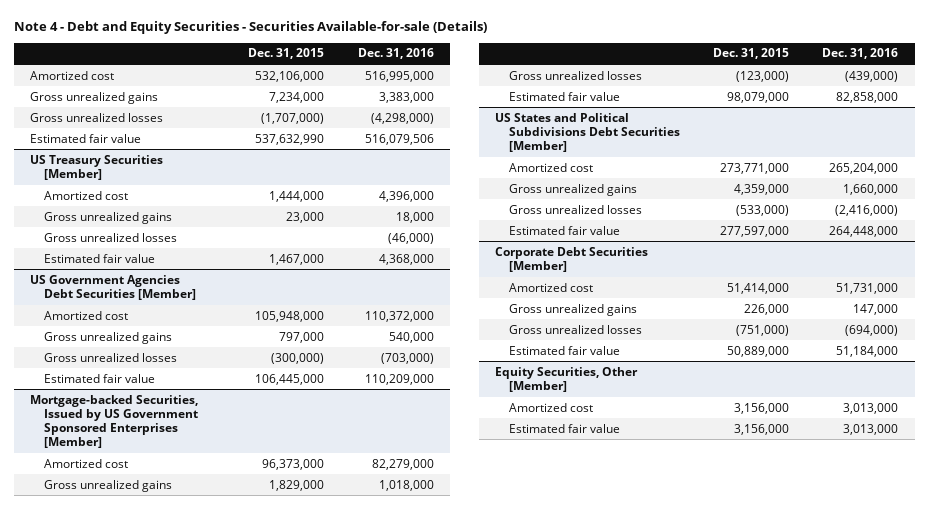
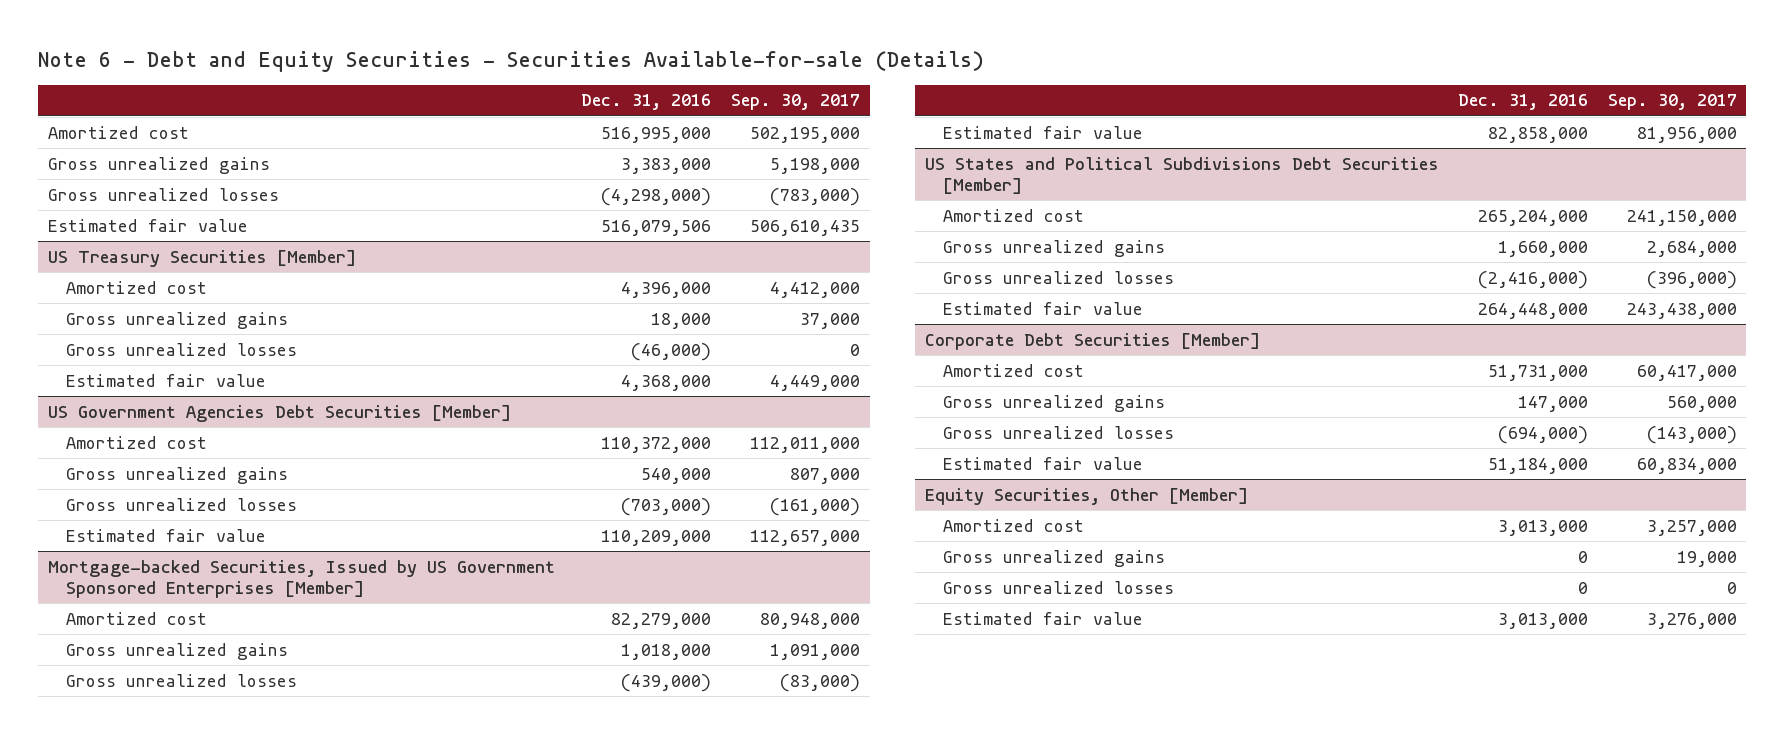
- Note 4 - Debt and Equity Securities - Securities Available-for-sale (Details)
+ Note 6 - Debt and Equity Securities - Securities Available-for-sale (Details)
- | Dec. 31, 2015 | Dec. 31, 2016
+ | Dec. 31, 2016 | Sep. 30, 2017
@ Equity Securities, Other [Member]
+ Gross unrealized gains | 0 | 19,000
+ Gross unrealized losses | 0 | 0

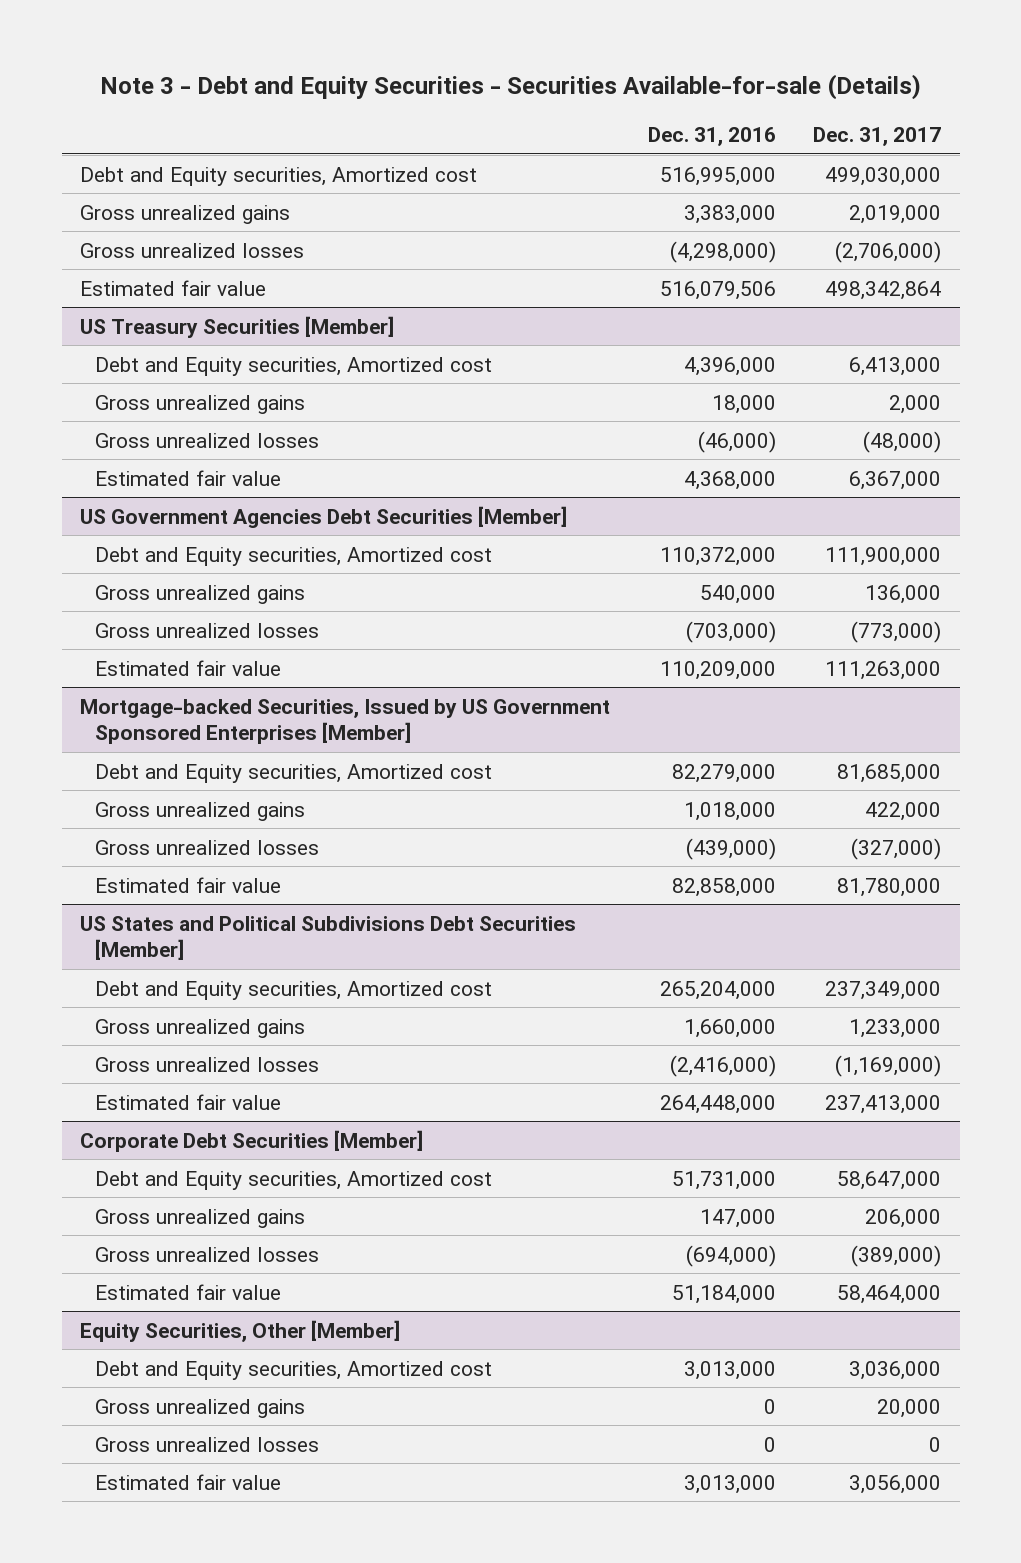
- Note 6 - Debt and Equity Securities - Securities Available-for-sale (Details)
+ Note 3 - Debt and Equity Securities - Securities Available-for-sale (Details)
- | Dec. 31, 2016 | Sep. 30, 2017
+ | Dec. 31, 2016 | Dec. 31, 2017
- Amortized cost | 516,995,000 | 502,195,000
+ Debt and Equity securities, Amortized cost | 516,995,000 | 499,030,000
@ US Treasury Securities [Member]
- Amortized cost | 4,396,000 | 4,412,000
+ Debt and Equity securities, Amortized cost | 4,396,000 | 6,413,000
@ US Government Agencies Debt Securities [Member]
- Amortized cost | 110,372,000 | 112,011,000
+ Debt and Equity securities, Amortized cost | 110,372,000 | 111,900,000
@ Mortgage-backed Securities, Issued by US Government Sponsored Enterprises [Member]
- Amortized cost | 82,279,000 | 80,948,000
+ Debt and Equity securities, Amortized cost | 82,279,000 | 81,685,000
@ US States and Political Subdivisions Debt Securities [Member]
- Amortized cost | 265,204,000 | 241,150,000
+ Debt and Equity securities, Amortized cost | 265,204,000 | 237,349,000
@ Corporate Debt Securities [Member]
- Amortized cost | 51,731,000 | 60,417,000
+ Debt and Equity securities, Amortized cost | 51,731,000 | 58,647,000
@ Equity Securities, Other [Member]
- Amortized cost | 3,013,000 | 3,257,000
+ Debt and Equity securities, Amortized cost | 3,013,000 | 3,036,000

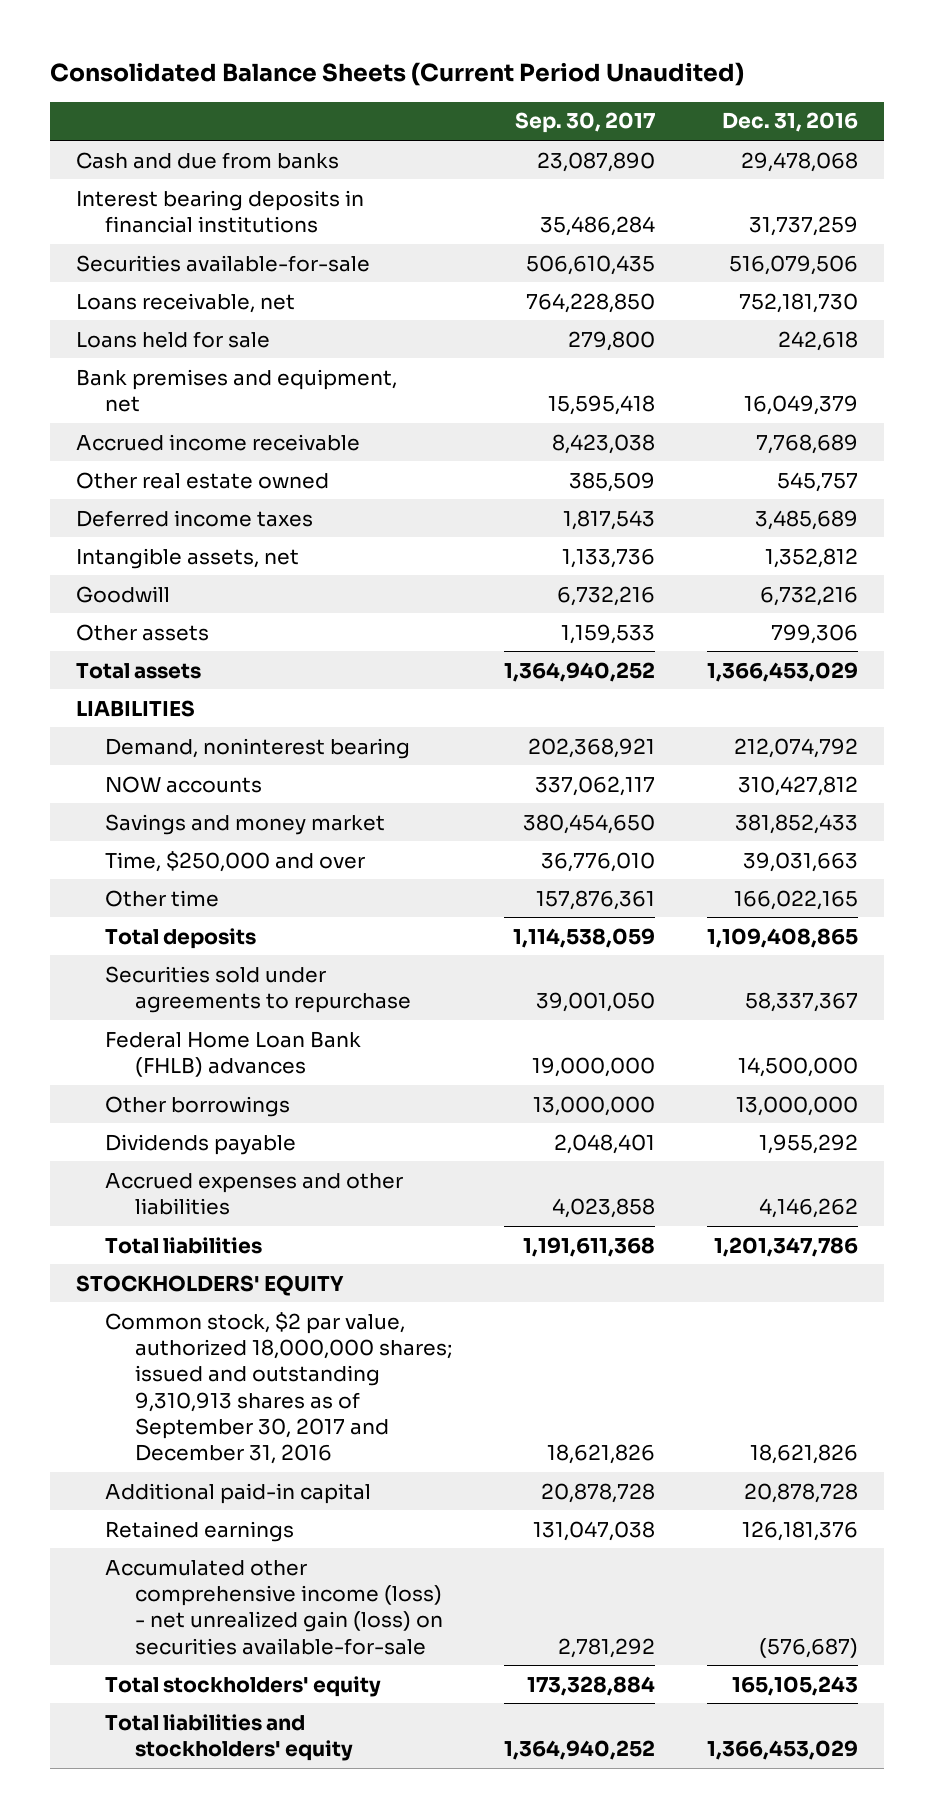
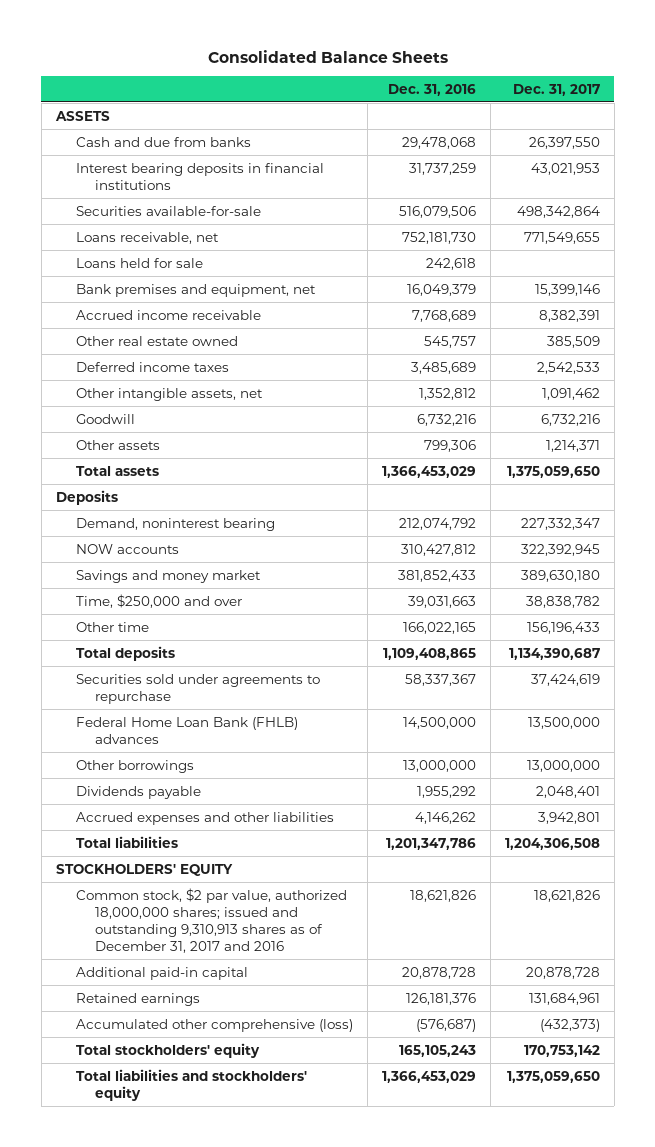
- Consolidated Balance Sheets (Current Period Unaudited)
+ Consolidated Balance Sheets
- | Sep. 30, 2017 | Dec. 31, 2016
+ | Dec. 31, 2016 | Dec. 31, 2017
+ ASSETS
- Intangible assets, net | 1,133,736 | 1,352,812
+ Other intangible assets, net | 1,352,812 | 1,091,462
- LIABILITIES
+ Deposits
- Common stock, $2 par value, authorized 18,000,000 shares; issued and outstanding 9,310,913 shares as of September 30, 2017 and December 31, 2016 | 18,621,826 | 18,621,826
+ Common stock, $2 par value, authorized 18,000,000 shares; issued and outstanding 9,310,913 shares as of December 31, 2017 and 2016 | 18,621,826 | 18,621,826
- Accumulated other comprehensive income (loss) - net unrealized gain (loss) on securities available-for-sale | 2,781,292 | (576,687)
+ Accumulated other comprehensive (loss) | (576,687) | (432,373)

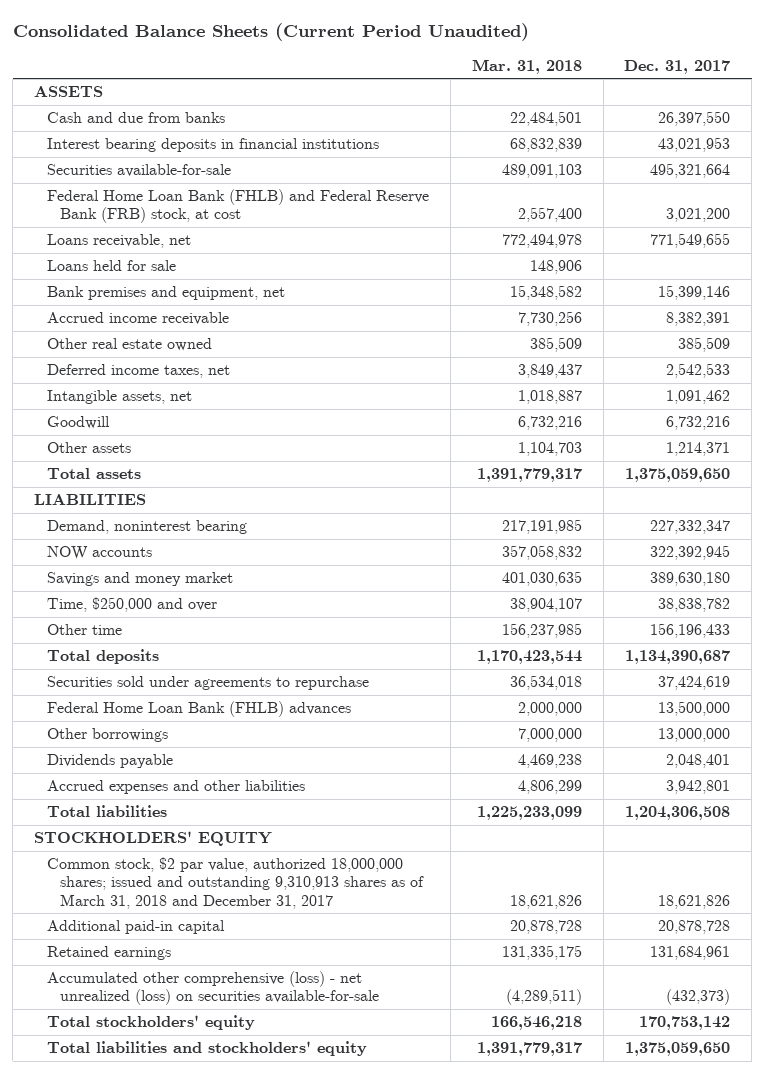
- Consolidated Balance Sheets
+ Consolidated Balance Sheets (Current Period Unaudited)
- | Dec. 31, 2016 | Dec. 31, 2017
+ | Mar. 31, 2018 | Dec. 31, 2017
- Securities available-for-sale | 516,079,506 | 498,342,864
+ Securities available-for-sale | 489,091,103 | 495,321,664
+ Federal Home Loan Bank (FHLB) and Federal Reserve Bank (FRB) stock, at cost | 2,557,400 | 3,021,200
- Deferred income taxes | 3,485,689 | 2,542,533
- Other intangible assets, net | 1,352,812 | 1,091,462
+ Deferred income taxes, net | 3,849,437 | 2,542,533
+ Intangible assets, net | 1,018,887 | 1,091,462
- Deposits
+ LIABILITIES
- Common stock, $2 par value, authorized 18,000,000 shares; issued and outstanding 9,310,913 shares as of December 31, 2017 and 2016 | 18,621,826 | 18,621,826
+ Common stock, $2 par value, authorized 18,000,000 shares; issued and outstanding 9,310,913 shares as of March 31, 2018 and December 31, 2017 | 18,621,826 | 18,621,826
- Accumulated other comprehensive (loss) | (576,687) | (432,373)
+ Accumulated other comprehensive (loss) - net unrealized (loss) on securities available-for-sale | (4,289,511) | (432,373)

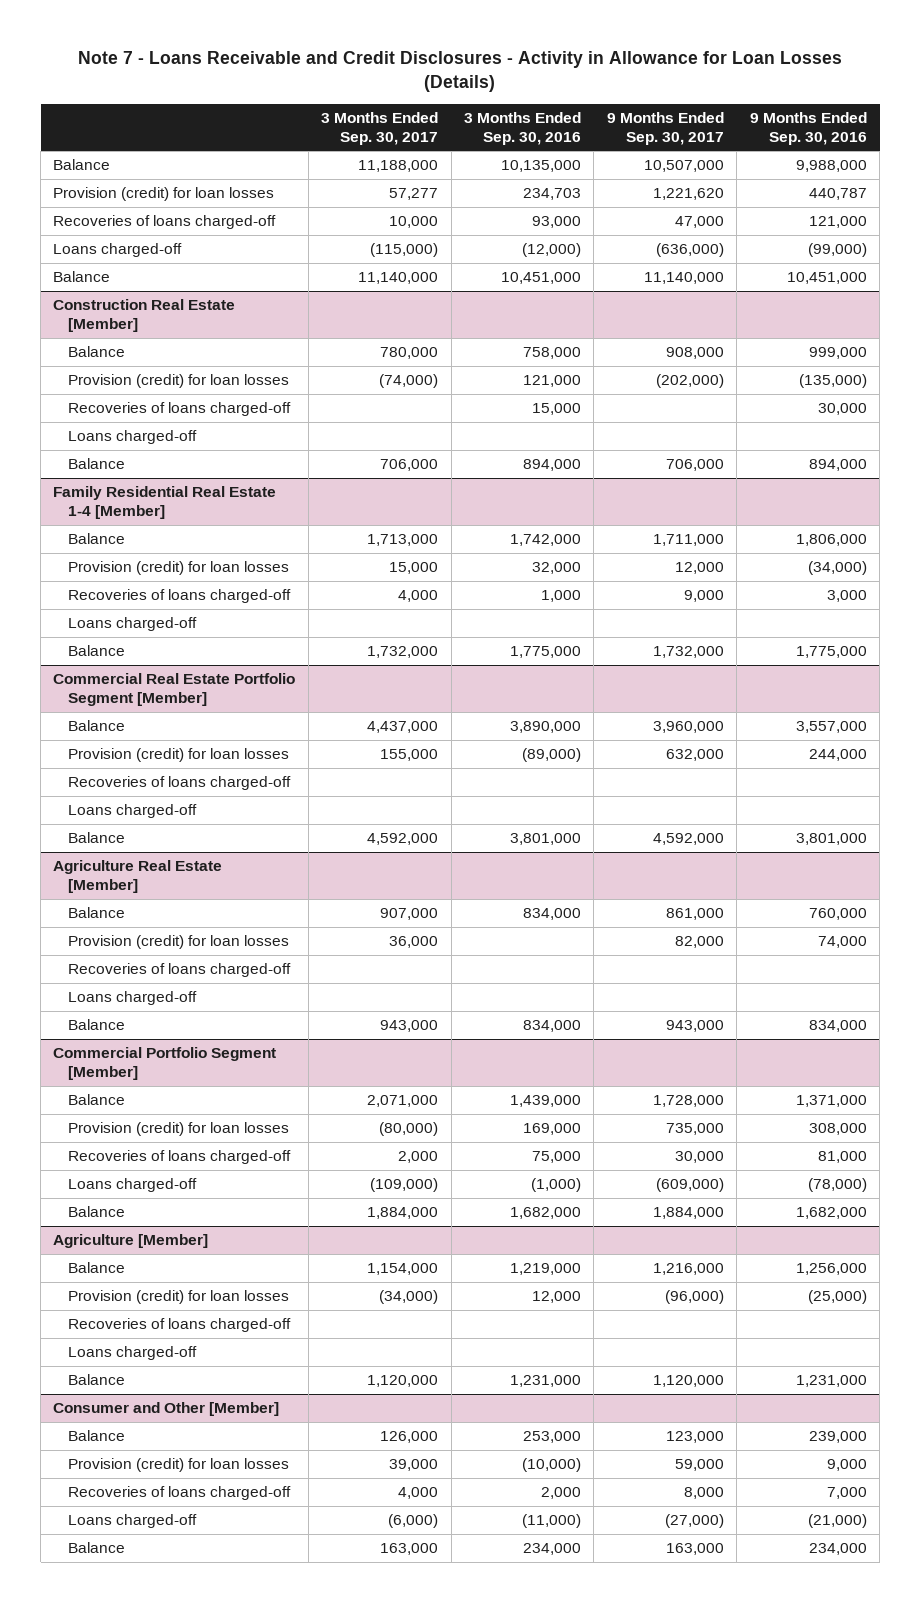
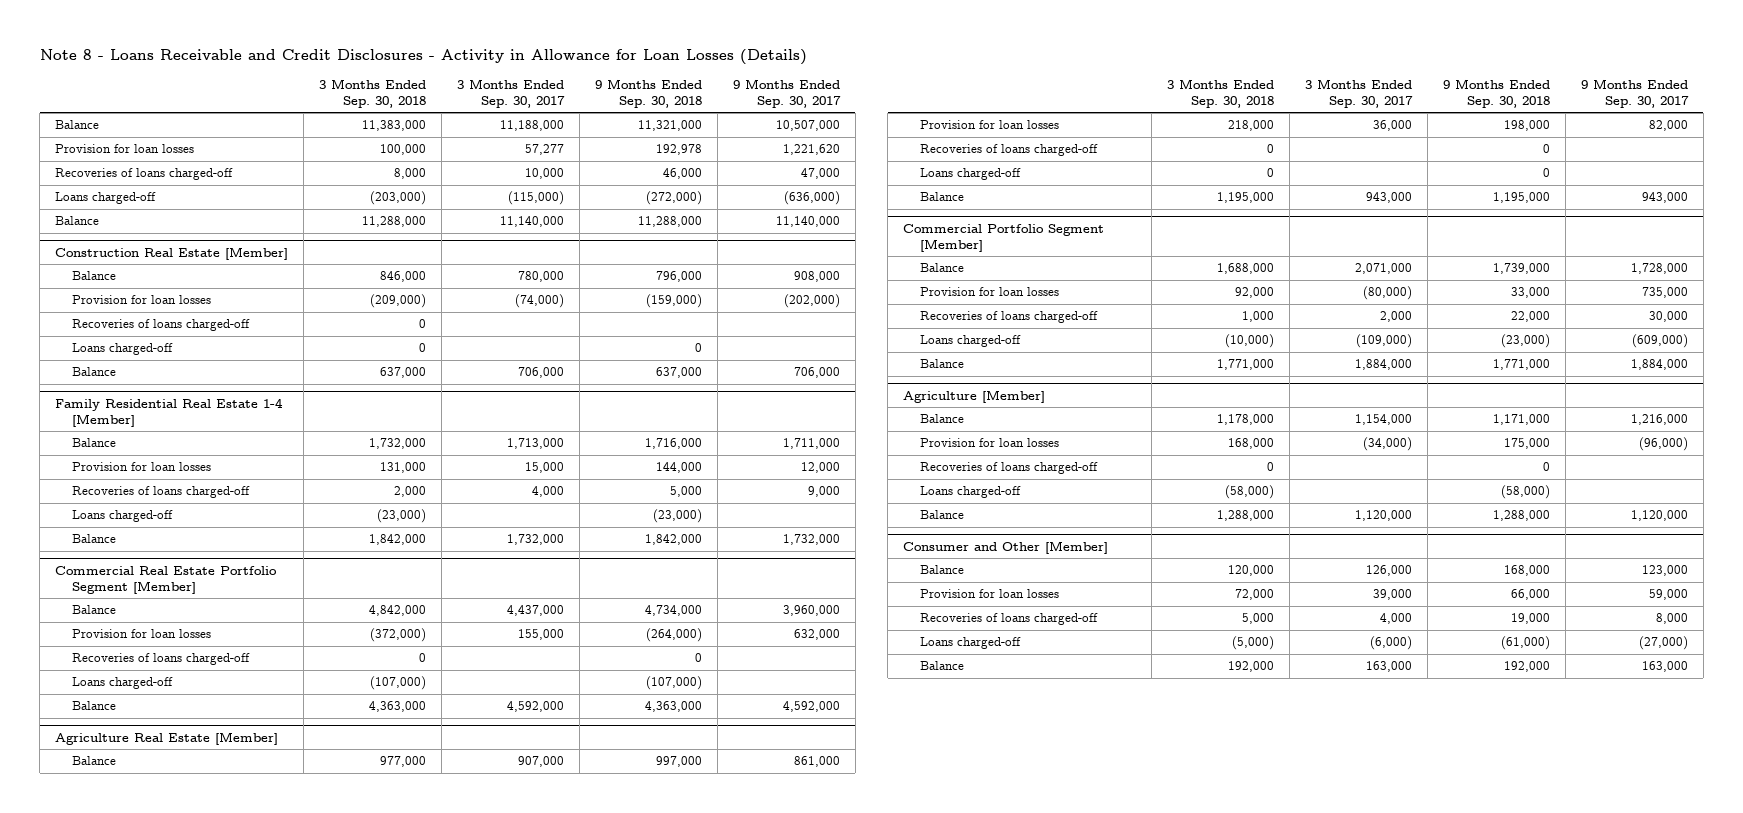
- Note 7 - Loans Receivable and Credit Disclosures - Activity in Allowance for Loan Losses (Details)
+ Note 8 - Loans Receivable and Credit Disclosures - Activity in Allowance for Loan Losses (Details)
- | 3 Months Ended Sep. 30, 2017 | 3 Months Ended Sep. 30, 2016 | 9 Months Ended Sep. 30, 2017 | 9 Months Ended Sep. 30, 2016
+ | 3 Months Ended Sep. 30, 2018 | 3 Months Ended Sep. 30, 2017 | 9 Months Ended Sep. 30, 2018 | 9 Months Ended Sep. 30, 2017
- Provision (credit) for loan losses | 57,277 | 234,703 | 1,221,620 | 440,787
+ Provision for loan losses | 100,000 | 57,277 | 192,978 | 1,221,620
@ Construction Real Estate [Member]
- Provision (credit) for loan losses | (74,000) | 121,000 | (202,000) | (135,000)
+ Provision for loan losses | (209,000) | (74,000) | (159,000) | (202,000)
@ Family Residential Real Estate 1-4 [Member]
- Provision (credit) for loan losses | 15,000 | 32,000 | 12,000 | (34,000)
+ Provision for loan losses | 131,000 | 15,000 | 144,000 | 12,000
@ Commercial Real Estate Portfolio Segment [Member]
- Provision (credit) for loan losses | 155,000 | (89,000) | 632,000 | 244,000
+ Provision for loan losses | (372,000) | 155,000 | (264,000) | 632,000
@ Agriculture Real Estate [Member]
- Provision (credit) for loan losses | 36,000 | | 82,000 | 74,000
+ Provision for loan losses | 218,000 | 36,000 | 198,000 | 82,000
@ Commercial Portfolio Segment [Member]
- Provision (credit) for loan losses | (80,000) | 169,000 | 735,000 | 308,000
+ Provision for loan losses | 92,000 | (80,000) | 33,000 | 735,000
@ Agriculture [Member]
- Provision (credit) for loan losses | (34,000) | 12,000 | (96,000) | (25,000)
+ Provision for loan losses | 168,000 | (34,000) | 175,000 | (96,000)
@ Consumer and Other [Member]
- Provision (credit) for loan losses | 39,000 | (10,000) | 59,000 | 9,000
+ Provision for loan losses | 72,000 | 39,000 | 66,000 | 59,000

